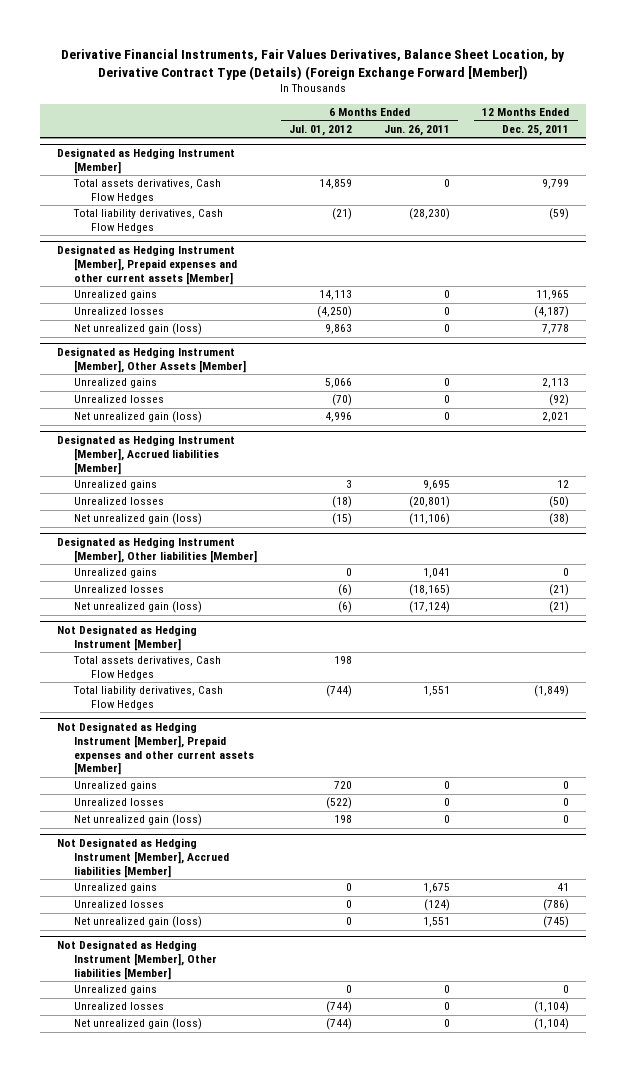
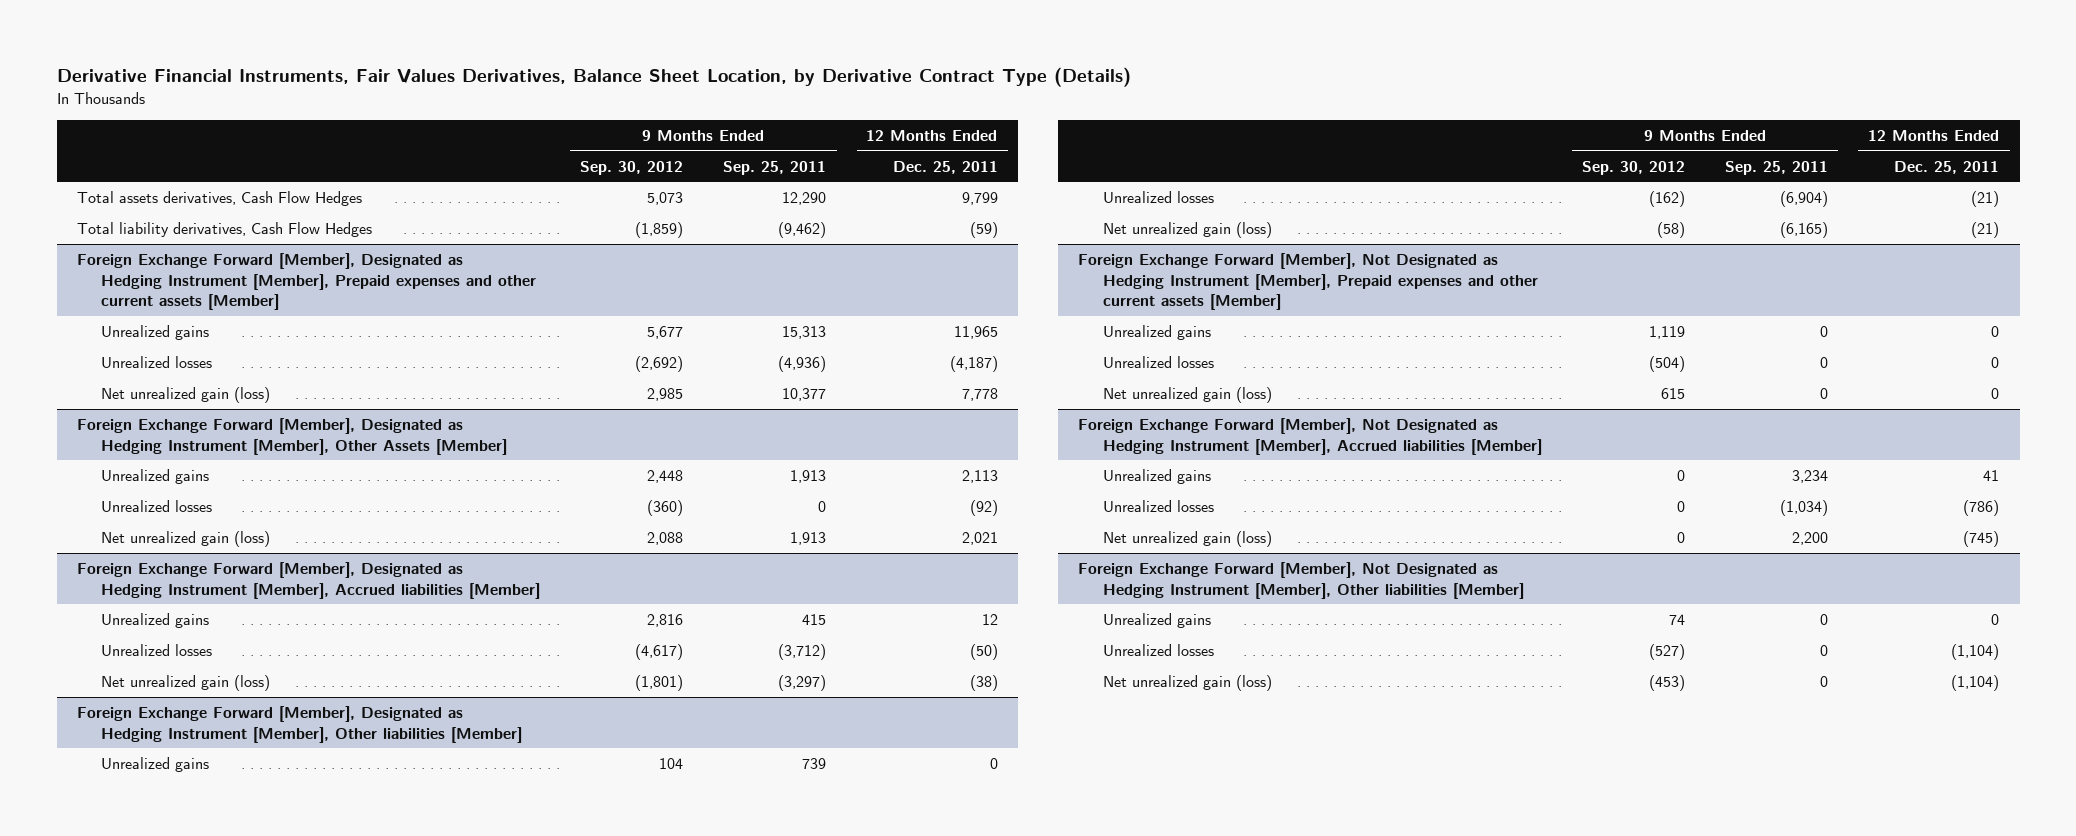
- Derivative Financial Instruments, Fair Values Derivatives, Balance Sheet Location, by Derivative Contract Type (Details) (Foreign Exchange Forward [Member])
+ Derivative Financial Instruments, Fair Values Derivatives, Balance Sheet Location, by Derivative Contract Type (Details)
- | 6 Months Ended Jul. 01, 2012 | 6 Months Ended Jun. 26, 2011 | 12 Months Ended Dec. 25, 2011
+ | 9 Months Ended Sep. 30, 2012 | 9 Months Ended Sep. 25, 2011 | 12 Months Ended Dec. 25, 2011
- Designated as Hedging Instrument [Member]
- Designated as Hedging Instrument [Member], Prepaid expenses and other current assets [Member]
+ Foreign Exchange Forward [Member], Designated as Hedging Instrument [Member], Prepaid expenses and other current assets [Member]
- Designated as Hedging Instrument [Member], Other Assets [Member]
+ Foreign Exchange Forward [Member], Designated as Hedging Instrument [Member], Other Assets [Member]
- Designated as Hedging Instrument [Member], Accrued liabilities [Member]
+ Foreign Exchange Forward [Member], Designated as Hedging Instrument [Member], Accrued liabilities [Member]
- Designated as Hedging Instrument [Member], Other liabilities [Member]
+ Foreign Exchange Forward [Member], Designated as Hedging Instrument [Member], Other liabilities [Member]
- Not Designated as Hedging Instrument [Member]
- Total assets derivatives, Cash Flow Hedges | 198 | |
- Total liability derivatives, Cash Flow Hedges | (744) | 1,551 | (1,849)
- Not Designated as Hedging Instrument [Member], Prepaid expenses and other current assets [Member]
+ Foreign Exchange Forward [Member], Not Designated as Hedging Instrument [Member], Prepaid expenses and other current assets [Member]
- Not Designated as Hedging Instrument [Member], Accrued liabilities [Member]
+ Foreign Exchange Forward [Member], Not Designated as Hedging Instrument [Member], Accrued liabilities [Member]
- Not Designated as Hedging Instrument [Member], Other liabilities [Member]
+ Foreign Exchange Forward [Member], Not Designated as Hedging Instrument [Member], Other liabilities [Member]

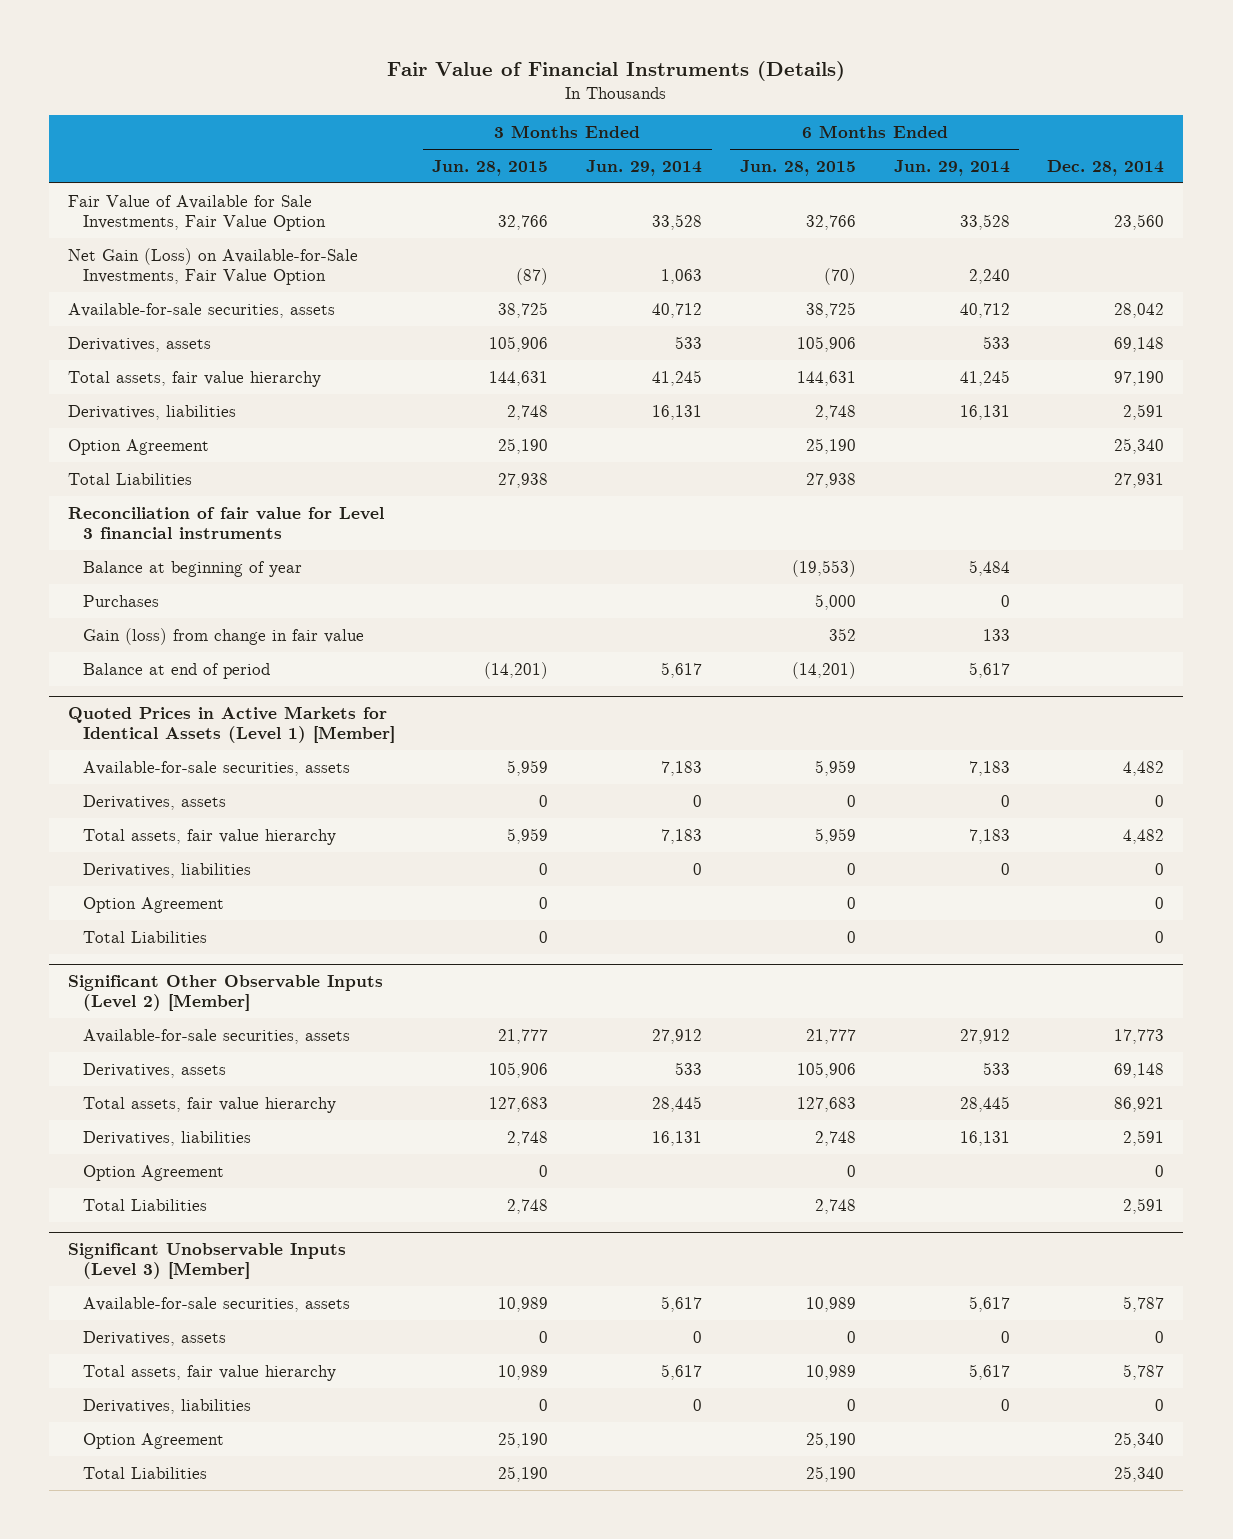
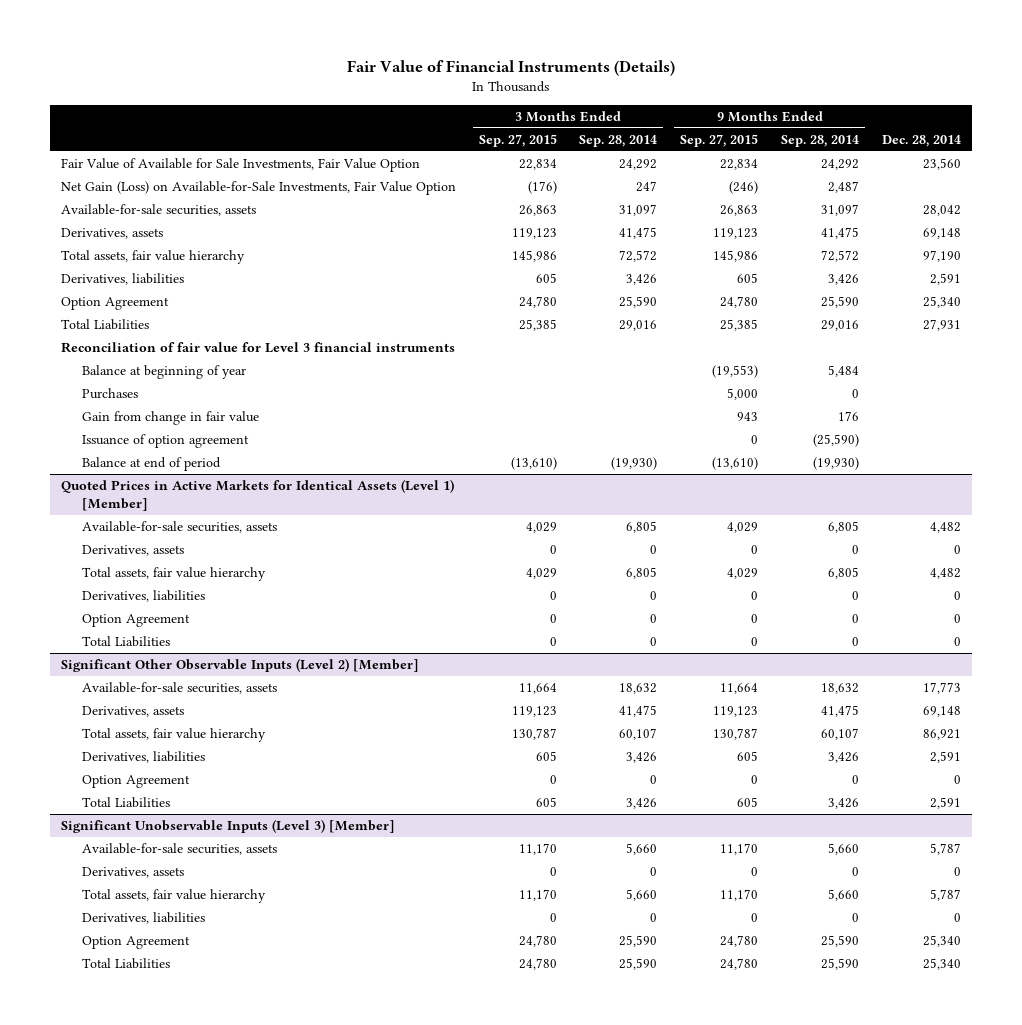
- | 3 Months Ended Jun. 28, 2015 | 3 Months Ended Jun. 29, 2014 | 6 Months Ended Jun. 28, 2015 | 6 Months Ended Jun. 29, 2014 | Dec. 28, 2014
+ | 3 Months Ended Sep. 27, 2015 | 3 Months Ended Sep. 28, 2014 | 9 Months Ended Sep. 27, 2015 | 9 Months Ended Sep. 28, 2014 | Dec. 28, 2014
- Gain (loss) from change in fair value | | | 352 | 133 |
+ Gain from change in fair value | | | 943 | 176 |
+ Issuance of option agreement | | | 0 | (25,590) |

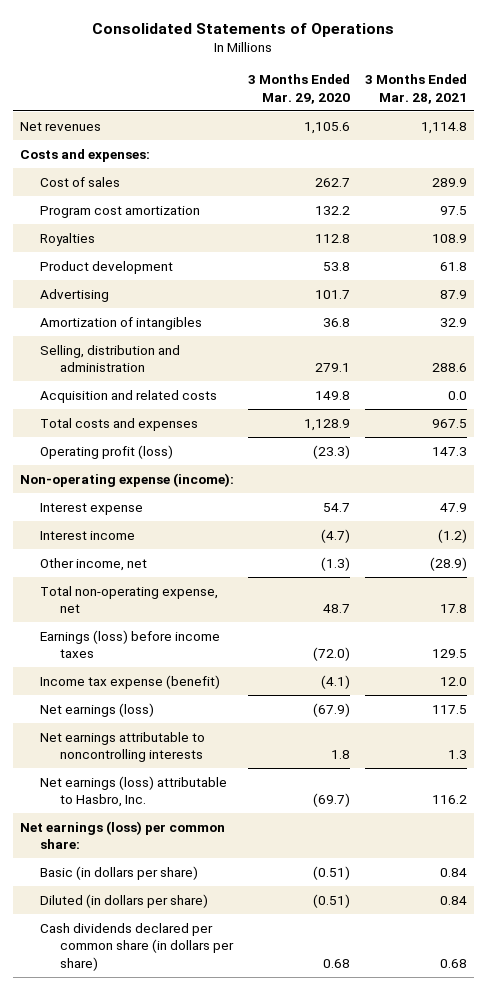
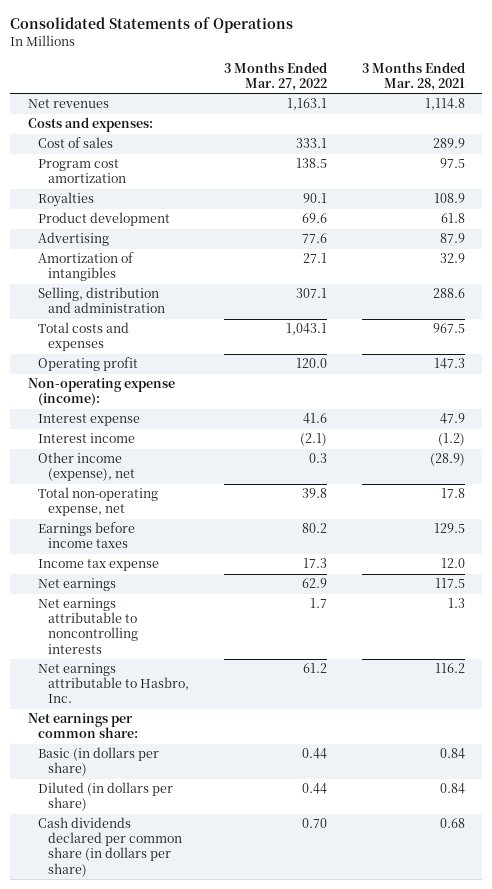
- | 3 Months Ended Mar. 29, 2020 | 3 Months Ended Mar. 28, 2021
+ | 3 Months Ended Mar. 27, 2022 | 3 Months Ended Mar. 28, 2021
- Acquisition and related costs | 149.8 | 0.0
- Operating profit (loss) | (23.3) | 147.3
+ Operating profit | 120.0 | 147.3
- Other income, net | (1.3) | (28.9)
+ Other income (expense), net | 0.3 | (28.9)
- Earnings (loss) before income taxes | (72.0) | 129.5
- Income tax expense (benefit) | (4.1) | 12.0
- Net earnings (loss) | (67.9) | 117.5
+ Earnings before income taxes | 80.2 | 129.5
+ Income tax expense | 17.3 | 12.0
+ Net earnings | 62.9 | 117.5
- Net earnings (loss) attributable to Hasbro, Inc. | (69.7) | 116.2
- Net earnings (loss) per common share:
+ Net earnings attributable to Hasbro, Inc. | 61.2 | 116.2
+ Net earnings per common share:

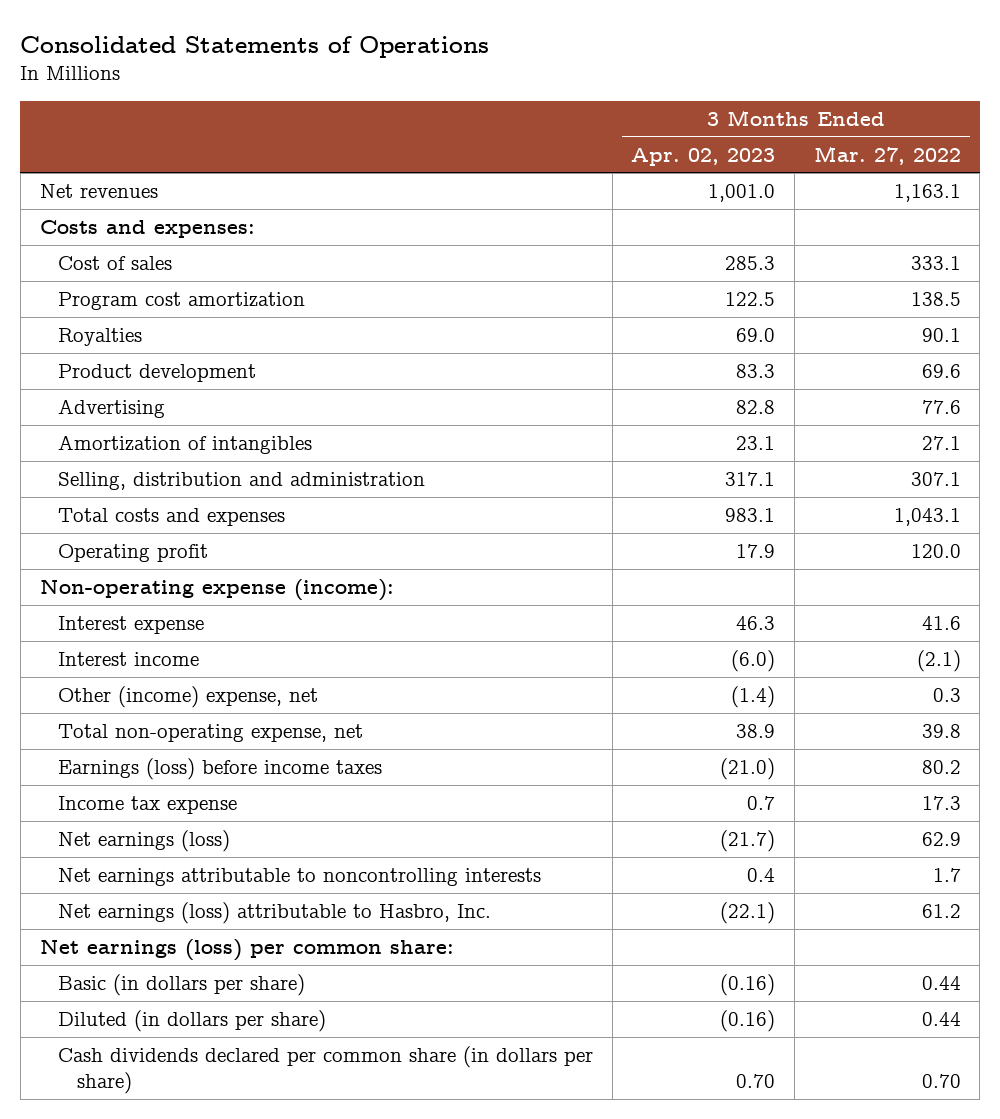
- | 3 Months Ended Mar. 27, 2022 | 3 Months Ended Mar. 28, 2021
+ | 3 Months Ended Apr. 02, 2023 | 3 Months Ended Mar. 27, 2022
- Other income (expense), net | 0.3 | (28.9)
+ Other (income) expense, net | (1.4) | 0.3
- Earnings before income taxes | 80.2 | 129.5
+ Earnings (loss) before income taxes | (21.0) | 80.2
- Net earnings | 62.9 | 117.5
+ Net earnings (loss) | (21.7) | 62.9
- Net earnings attributable to Hasbro, Inc. | 61.2 | 116.2
- Net earnings per common share:
+ Net earnings (loss) attributable to Hasbro, Inc. | (22.1) | 61.2
+ Net earnings (loss) per common share:

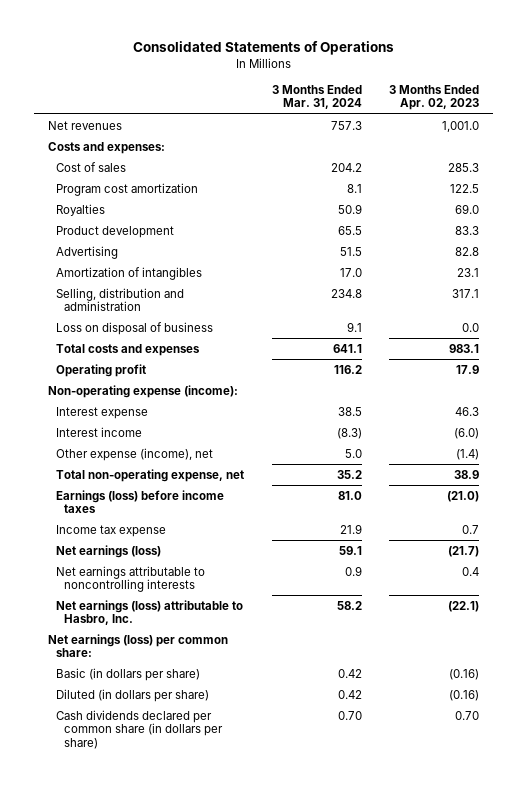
- | 3 Months Ended Apr. 02, 2023 | 3 Months Ended Mar. 27, 2022
+ | 3 Months Ended Mar. 31, 2024 | 3 Months Ended Apr. 02, 2023
+ Loss on disposal of business | 9.1 | 0.0
- Other (income) expense, net | (1.4) | 0.3
+ Other expense (income), net | 5.0 | (1.4)

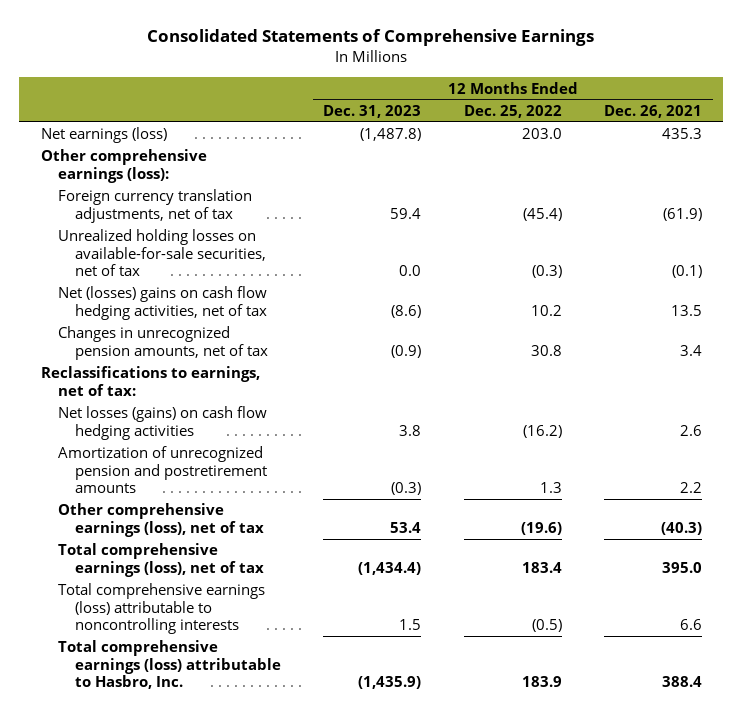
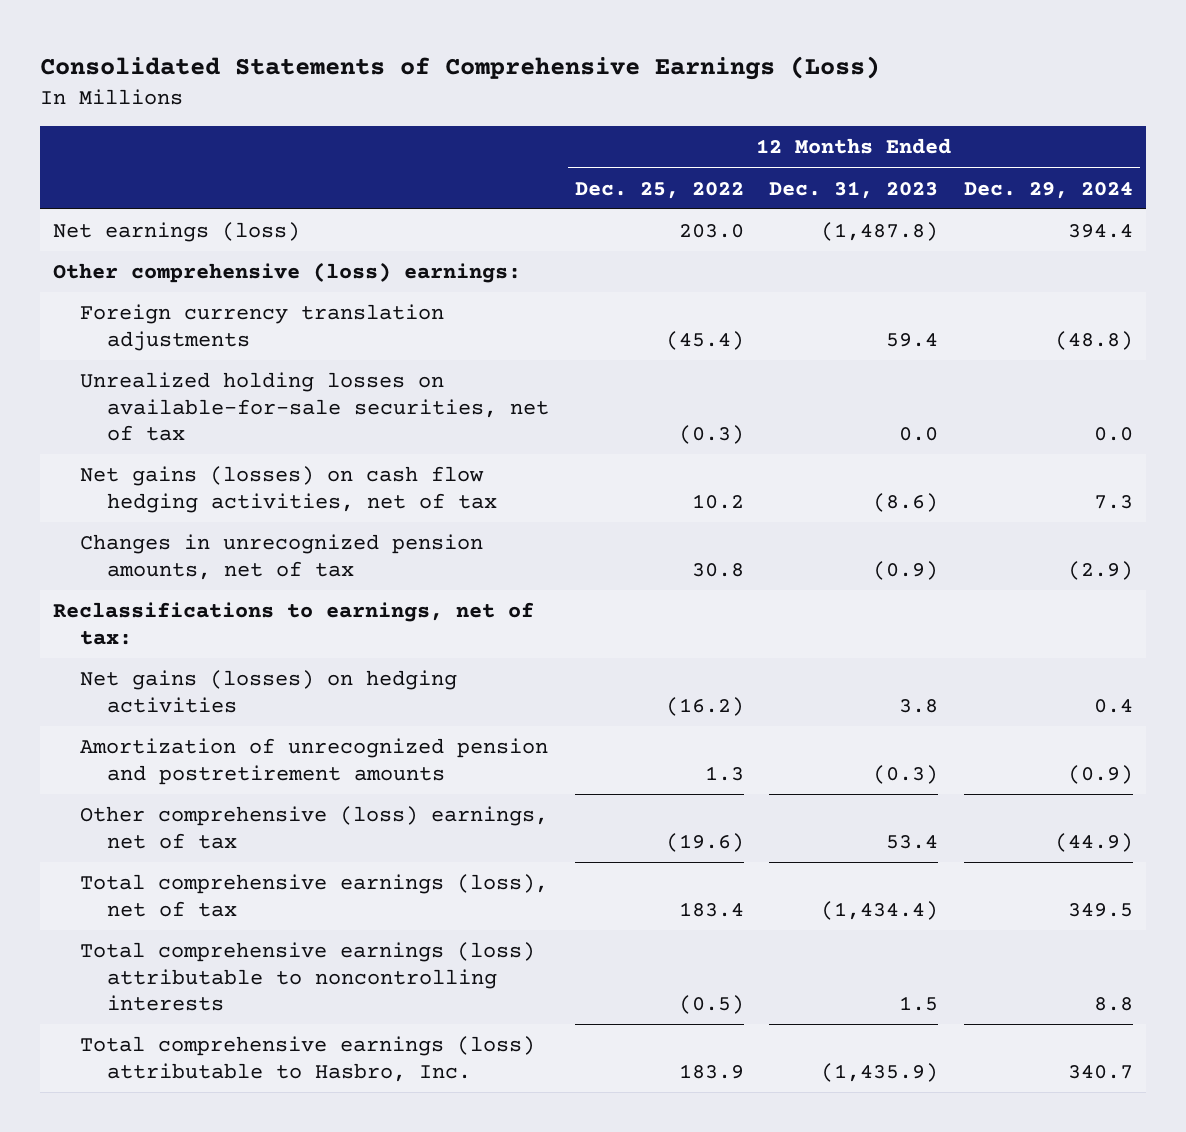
- Consolidated Statements of Comprehensive Earnings
+ Consolidated Statements of Comprehensive Earnings (Loss)
- | 12 Months Ended Dec. 31, 2023 | 12 Months Ended Dec. 25, 2022 | 12 Months Ended Dec. 26, 2021
+ | 12 Months Ended Dec. 25, 2022 | 12 Months Ended Dec. 31, 2023 | 12 Months Ended Dec. 29, 2024
- Other comprehensive earnings (loss):
- Foreign currency translation adjustments, net of tax | 59.4 | (45.4) | (61.9)
+ Other comprehensive (loss) earnings:
+ Foreign currency translation adjustments | (45.4) | 59.4 | (48.8)
- Net (losses) gains on cash flow hedging activities, net of tax | (8.6) | 10.2 | 13.5
+ Net gains (losses) on cash flow hedging activities, net of tax | 10.2 | (8.6) | 7.3
- Net losses (gains) on cash flow hedging activities | 3.8 | (16.2) | 2.6
+ Net gains (losses) on hedging activities | (16.2) | 3.8 | 0.4
- Other comprehensive earnings (loss), net of tax | 53.4 | (19.6) | (40.3)
+ Other comprehensive (loss) earnings, net of tax | (19.6) | 53.4 | (44.9)

